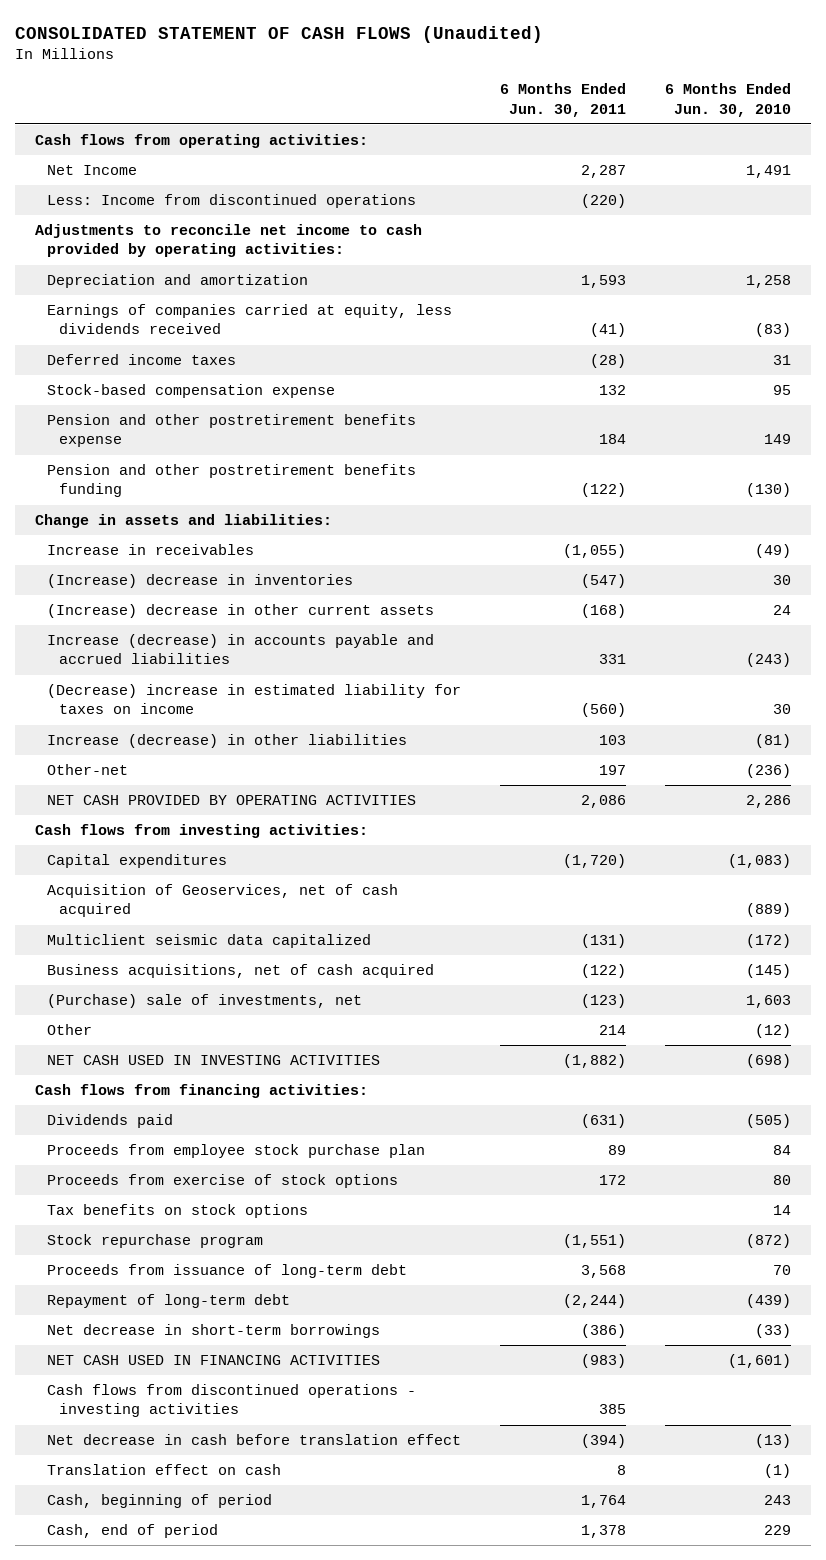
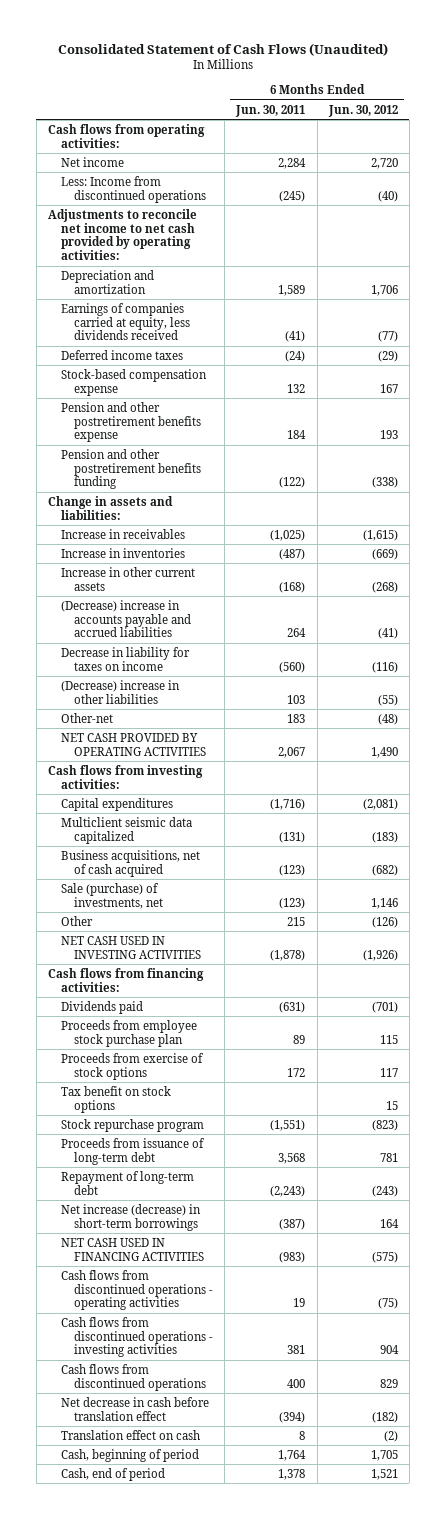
- CONSOLIDATED STATEMENT OF CASH FLOWS (Unaudited)
+ Consolidated Statement of Cash Flows (Unaudited)
- | 6 Months Ended Jun. 30, 2011 | 6 Months Ended Jun. 30, 2010
+ | 6 Months Ended Jun. 30, 2011 | 6 Months Ended Jun. 30, 2012
- Net Income | 2,287 | 1,491
- Less: Income from discontinued operations | (220) |
- Adjustments to reconcile net income to cash provided by operating activities:
- Depreciation and amortization | 1,593 | 1,258
+ Net income | 2,284 | 2,720
+ Less: Income from discontinued operations | (245) | (40)
+ Adjustments to reconcile net income to net cash provided by operating activities:
+ Depreciation and amortization | 1,589 | 1,706
- Deferred income taxes | (28) | 31
+ Deferred income taxes | (24) | (29)
- Increase in receivables | (1,055) | (49)
- (Increase) decrease in inventories | (547) | 30
- (Increase) decrease in other current assets | (168) | 24
- Increase (decrease) in accounts payable and accrued liabilities | 331 | (243)
- (Decrease) increase in estimated liability for taxes on income | (560) | 30
- Increase (decrease) in other liabilities | 103 | (81)
- Other-net | 197 | (236)
- NET CASH PROVIDED BY OPERATING ACTIVITIES | 2,086 | 2,286
+ Increase in receivables | (1,025) | (1,615)
+ Increase in inventories | (487) | (669)
+ Increase in other current assets | (168) | (268)
+ (Decrease) increase in accounts payable and accrued liabilities | 264 | (41)
+ Decrease in liability for taxes on income | (560) | (116)
+ (Decrease) increase in other liabilities | 103 | (55)
+ Other-net | 183 | (48)
+ NET CASH PROVIDED BY OPERATING ACTIVITIES | 2,067 | 1,490
- Capital expenditures | (1,720) | (1,083)
- Acquisition of Geoservices, net of cash acquired | | (889)
+ Capital expenditures | (1,716) | (2,081)
- Business acquisitions, net of cash acquired | (122) | (145)
- (Purchase) sale of investments, net | (123) | 1,603
- Other | 214 | (12)
- NET CASH USED IN INVESTING ACTIVITIES | (1,882) | (698)
+ Business acquisitions, net of cash acquired | (123) | (682)
+ Sale (purchase) of investments, net | (123) | 1,146
+ Other | 215 | (126)
+ NET CASH USED IN INVESTING ACTIVITIES | (1,878) | (1,926)
- Tax benefits on stock options | | 14
+ Tax benefit on stock options | | 15
- Repayment of long-term debt | (2,244) | (439)
- Net decrease in short-term borrowings | (386) | (33)
+ Repayment of long-term debt | (2,243) | (243)
+ Net increase (decrease) in short-term borrowings | (387) | 164
- Cash flows from discontinued operations - investing activities | 385 |
+ Cash flows from discontinued operations - operating activities | 19 | (75)
+ Cash flows from discontinued operations - investing activities | 381 | 904
+ Cash flows from discontinued operations | 400 | 829

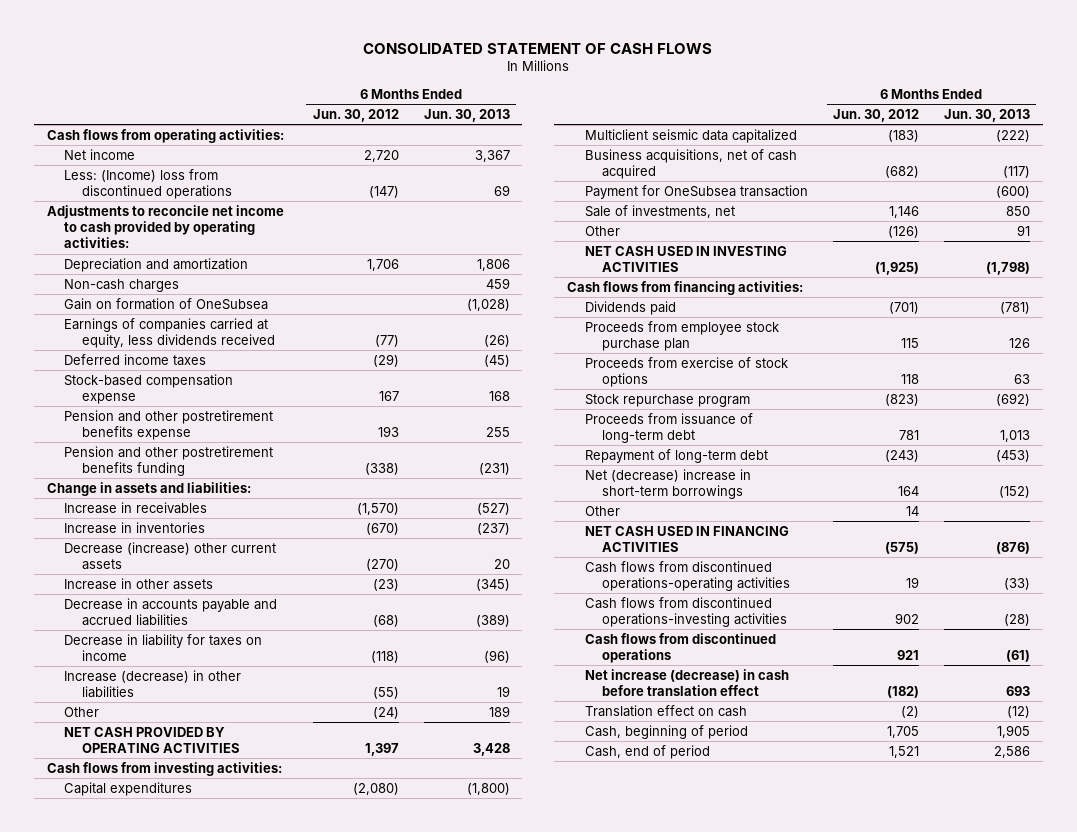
- Consolidated Statement of Cash Flows (Unaudited)
+ CONSOLIDATED STATEMENT OF CASH FLOWS
- | 6 Months Ended Jun. 30, 2011 | 6 Months Ended Jun. 30, 2012
+ | 6 Months Ended Jun. 30, 2012 | 6 Months Ended Jun. 30, 2013
- Less: Income from discontinued operations | (245) | (40)
- Adjustments to reconcile net income to net cash provided by operating activities:
+ Less: (Income) loss from discontinued operations | (147) | 69
+ Adjustments to reconcile net income to cash provided by operating activities:
+ Non-cash charges | | 459
+ Gain on formation of OneSubsea | | (1,028)
- Increase in receivables | (1,025) | (1,615)
- Increase in inventories | (487) | (669)
- Increase in other current assets | (168) | (268)
- (Decrease) increase in accounts payable and accrued liabilities | 264 | (41)
- Decrease in liability for taxes on income | (560) | (116)
- (Decrease) increase in other liabilities | 103 | (55)
- Other-net | 183 | (48)
- NET CASH PROVIDED BY OPERATING ACTIVITIES | 2,067 | 1,490
+ Increase in receivables | (1,570) | (527)
+ Increase in inventories | (670) | (237)
+ Decrease (increase) other current assets | (270) | 20
+ Increase in other assets | (23) | (345)
+ Decrease in accounts payable and accrued liabilities | (68) | (389)
+ Decrease in liability for taxes on income | (118) | (96)
+ Increase (decrease) in other liabilities | (55) | 19
+ Other | (24) | 189
+ NET CASH PROVIDED BY OPERATING ACTIVITIES | 1,397 | 3,428
- Capital expenditures | (1,716) | (2,081)
+ Capital expenditures | (2,080) | (1,800)
- Sale (purchase) of investments, net | (123) | 1,146
+ Payment for OneSubsea transaction | | (600)
+ Sale of investments, net | 1,146 | 850
- NET CASH USED IN INVESTING ACTIVITIES | (1,878) | (1,926)
+ NET CASH USED IN INVESTING ACTIVITIES | (1,925) | (1,798)
- Proceeds from exercise of stock options | 172 | 117
- Tax benefit on stock options | | 15
+ Proceeds from exercise of stock options | 118 | 63
- Net increase (decrease) in short-term borrowings | (387) | 164
+ Net (decrease) increase in short-term borrowings | 164 | (152)
+ Other | 14 |
- Cash flows from discontinued operations - operating activities | 19 | (75)
- Cash flows from discontinued operations - investing activities | 381 | 904
- Cash flows from discontinued operations | 400 | 829
- Net decrease in cash before translation effect | (394) | (182)
+ Cash flows from discontinued operations-operating activities | 19 | (33)
+ Cash flows from discontinued operations-investing activities | 902 | (28)
+ Cash flows from discontinued operations | 921 | (61)
+ Net increase (decrease) in cash before translation effect | (182) | 693

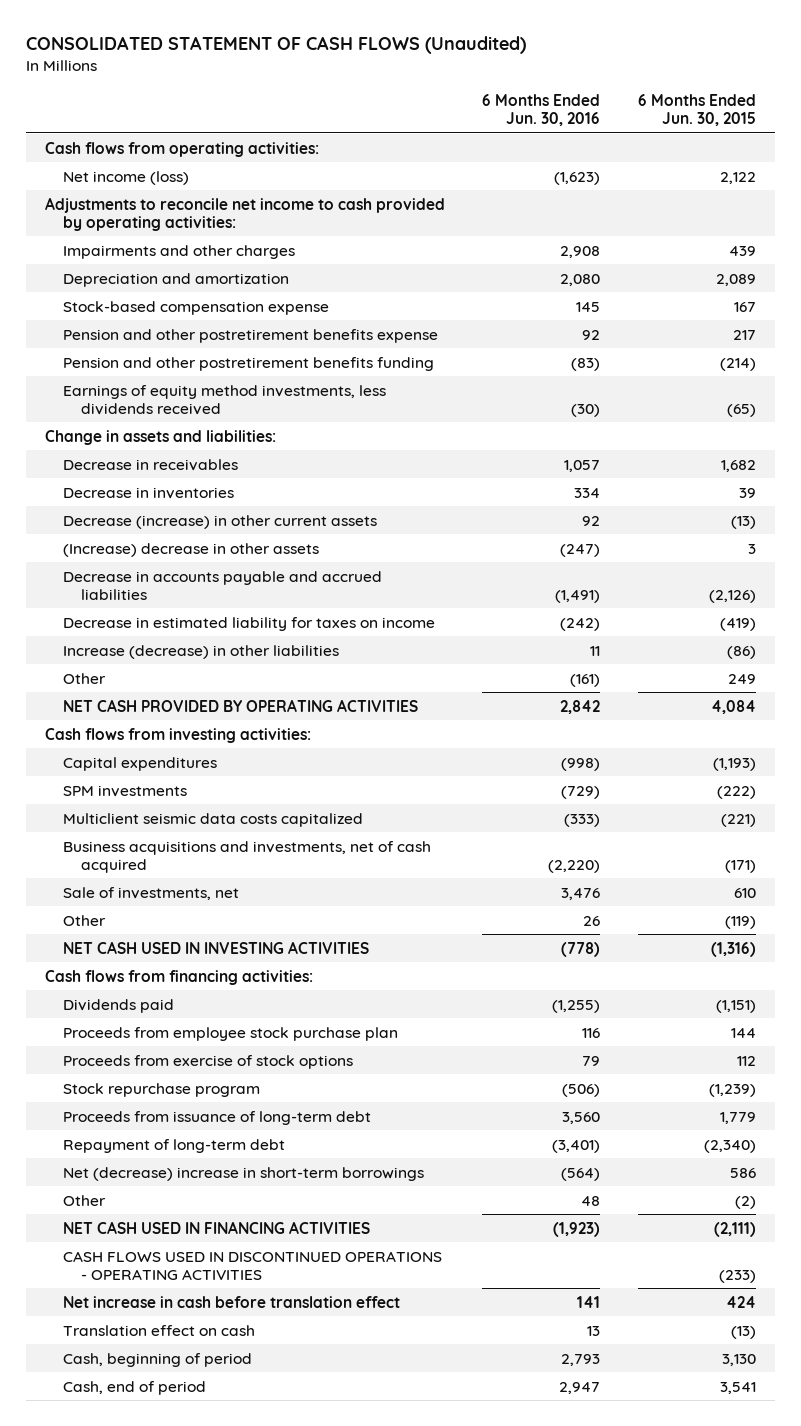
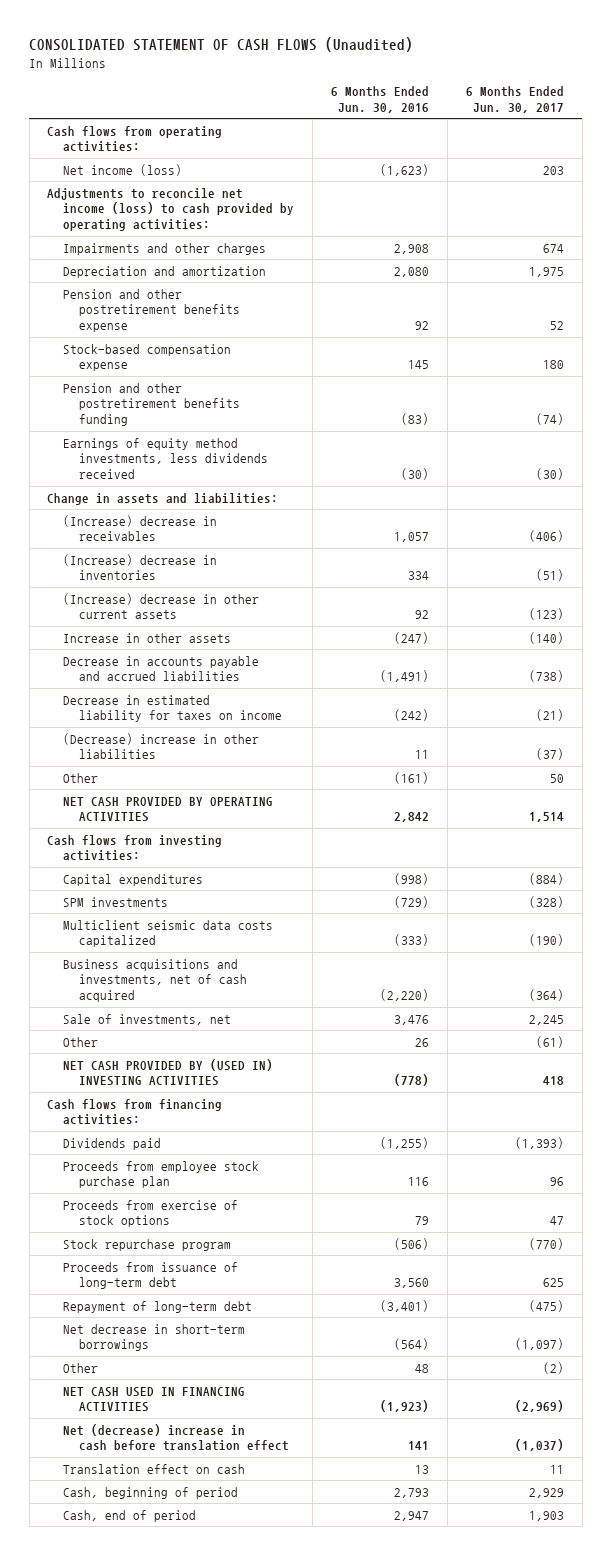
- | 6 Months Ended Jun. 30, 2016 | 6 Months Ended Jun. 30, 2015
+ | 6 Months Ended Jun. 30, 2016 | 6 Months Ended Jun. 30, 2017
- Adjustments to reconcile net income to cash provided by operating activities:
+ Adjustments to reconcile net income (loss) to cash provided by operating activities:
moved down: Stock-based compensation expense | 145 | 180
- Decrease in receivables | 1,057 | 1,682
- Decrease in inventories | 334 | 39
- Decrease (increase) in other current assets | 92 | (13)
- (Increase) decrease in other assets | (247) | 3
+ (Increase) decrease in receivables | 1,057 | (406)
+ (Increase) decrease in inventories | 334 | (51)
+ (Increase) decrease in other current assets | 92 | (123)
+ Increase in other assets | (247) | (140)
- Increase (decrease) in other liabilities | 11 | (86)
+ (Decrease) increase in other liabilities | 11 | (37)
- NET CASH USED IN INVESTING ACTIVITIES | (778) | (1,316)
+ NET CASH PROVIDED BY (USED IN) INVESTING ACTIVITIES | (778) | 418
- Net (decrease) increase in short-term borrowings | (564) | 586
+ Net decrease in short-term borrowings | (564) | (1,097)
- CASH FLOWS USED IN DISCONTINUED OPERATIONS - OPERATING ACTIVITIES | | (233)
- Net increase in cash before translation effect | 141 | 424
+ Net (decrease) increase in cash before translation effect | 141 | (1,037)

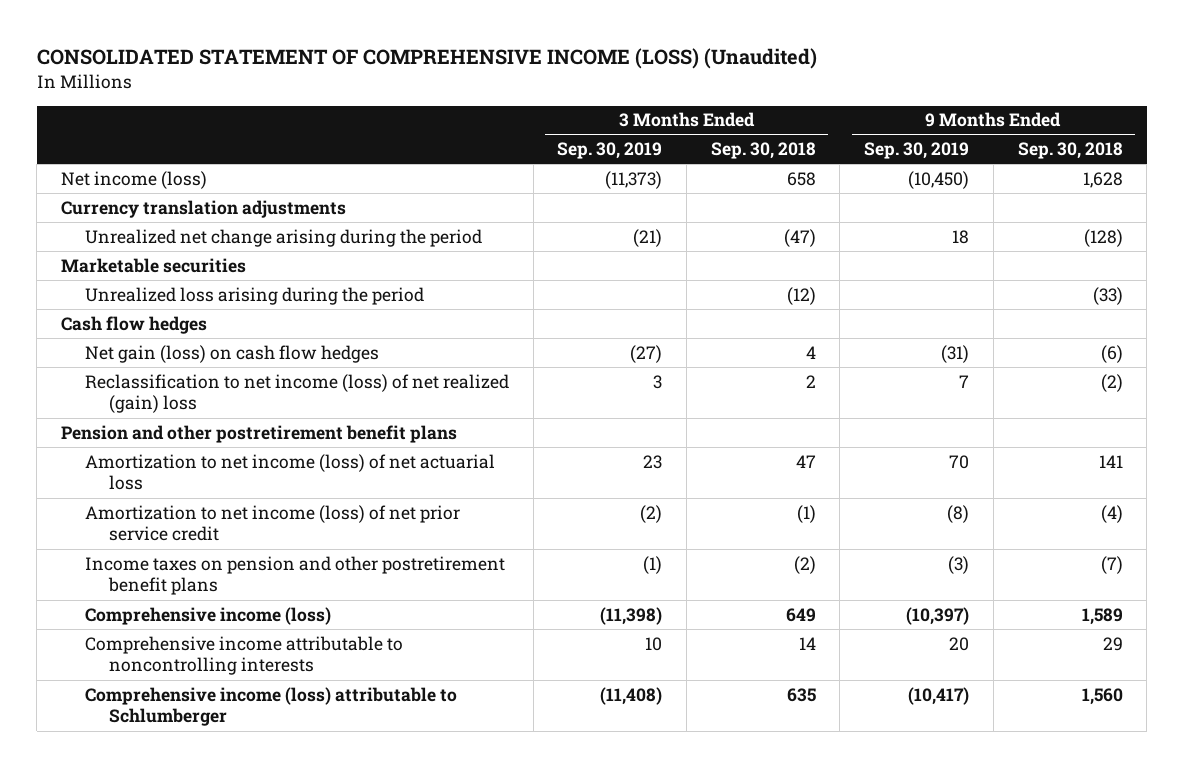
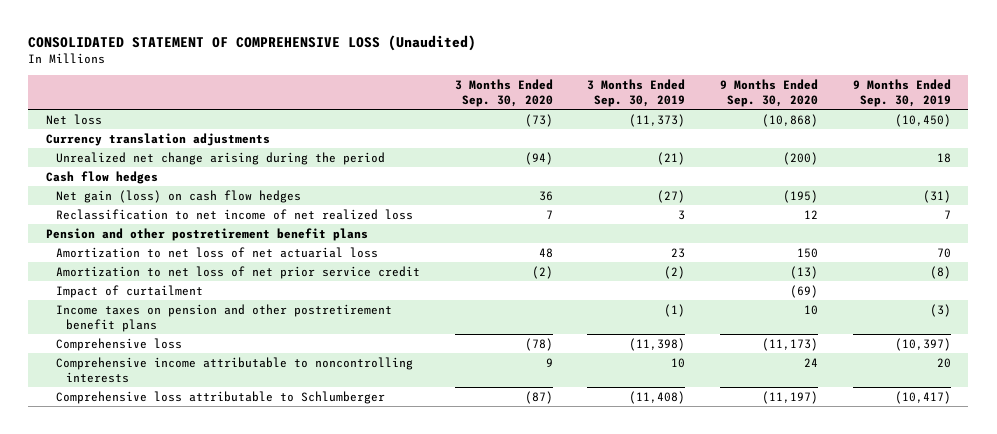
- CONSOLIDATED STATEMENT OF COMPREHENSIVE INCOME (LOSS) (Unaudited)
+ CONSOLIDATED STATEMENT OF COMPREHENSIVE LOSS (Unaudited)
- | 3 Months Ended Sep. 30, 2019 | 3 Months Ended Sep. 30, 2018 | 9 Months Ended Sep. 30, 2019 | 9 Months Ended Sep. 30, 2018
+ | 3 Months Ended Sep. 30, 2020 | 3 Months Ended Sep. 30, 2019 | 9 Months Ended Sep. 30, 2020 | 9 Months Ended Sep. 30, 2019
- Net income (loss) | (11,373) | 658 | (10,450) | 1,628
+ Net loss | (73) | (11,373) | (10,868) | (10,450)
- Marketable securities
- Unrealized loss arising during the period | | (12) | | (33)
- Reclassification to net income (loss) of net realized (gain) loss | 3 | 2 | 7 | (2)
+ Reclassification to net income of net realized loss | 7 | 3 | 12 | 7
- Amortization to net income (loss) of net actuarial loss | 23 | 47 | 70 | 141
- Amortization to net income (loss) of net prior service credit | (2) | (1) | (8) | (4)
+ Amortization to net loss of net actuarial loss | 48 | 23 | 150 | 70
+ Amortization to net loss of net prior service credit | (2) | (2) | (13) | (8)
+ Impact of curtailment | | | (69) |
- Comprehensive income (loss) | (11,398) | 649 | (10,397) | 1,589
+ Comprehensive loss | (78) | (11,398) | (11,173) | (10,397)
- Comprehensive income (loss) attributable to Schlumberger | (11,408) | 635 | (10,417) | 1,560
+ Comprehensive loss attributable to Schlumberger | (87) | (11,408) | (11,197) | (10,417)

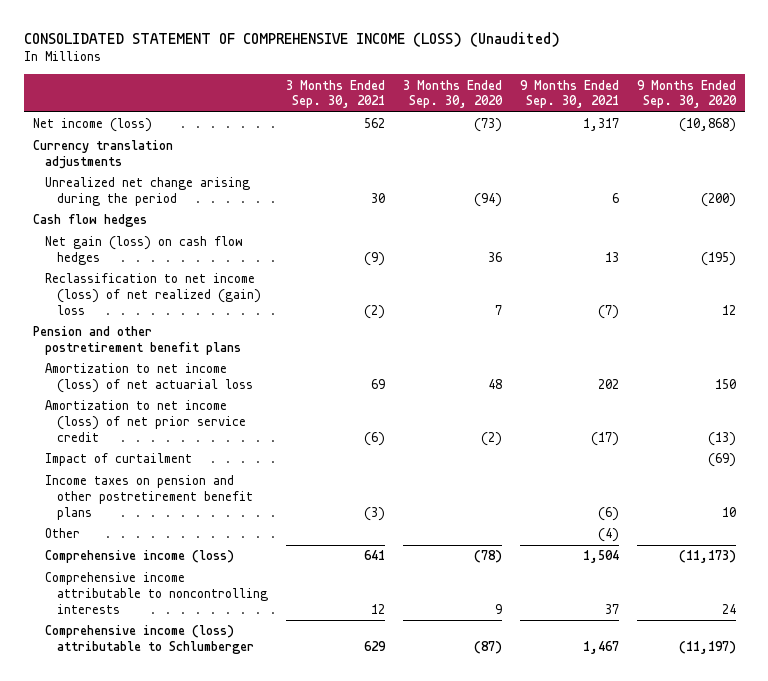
- CONSOLIDATED STATEMENT OF COMPREHENSIVE LOSS (Unaudited)
+ CONSOLIDATED STATEMENT OF COMPREHENSIVE INCOME (LOSS) (Unaudited)
- | 3 Months Ended Sep. 30, 2020 | 3 Months Ended Sep. 30, 2019 | 9 Months Ended Sep. 30, 2020 | 9 Months Ended Sep. 30, 2019
+ | 3 Months Ended Sep. 30, 2021 | 3 Months Ended Sep. 30, 2020 | 9 Months Ended Sep. 30, 2021 | 9 Months Ended Sep. 30, 2020
- Net loss | (73) | (11,373) | (10,868) | (10,450)
+ Net income (loss) | 562 | (73) | 1,317 | (10,868)
- Reclassification to net income of net realized loss | 7 | 3 | 12 | 7
+ Reclassification to net income (loss) of net realized (gain) loss | (2) | 7 | (7) | 12
- Amortization to net loss of net actuarial loss | 48 | 23 | 150 | 70
- Amortization to net loss of net prior service credit | (2) | (2) | (13) | (8)
+ Amortization to net income (loss) of net actuarial loss | 69 | 48 | 202 | 150
+ Amortization to net income (loss) of net prior service credit | (6) | (2) | (17) | (13)
- Comprehensive loss | (78) | (11,398) | (11,173) | (10,397)
+ Other | | | (4) |
+ Comprehensive income (loss) | 641 | (78) | 1,504 | (11,173)
- Comprehensive loss attributable to Schlumberger | (87) | (11,408) | (11,197) | (10,417)
+ Comprehensive income (loss) attributable to Schlumberger | 629 | (87) | 1,467 | (11,197)

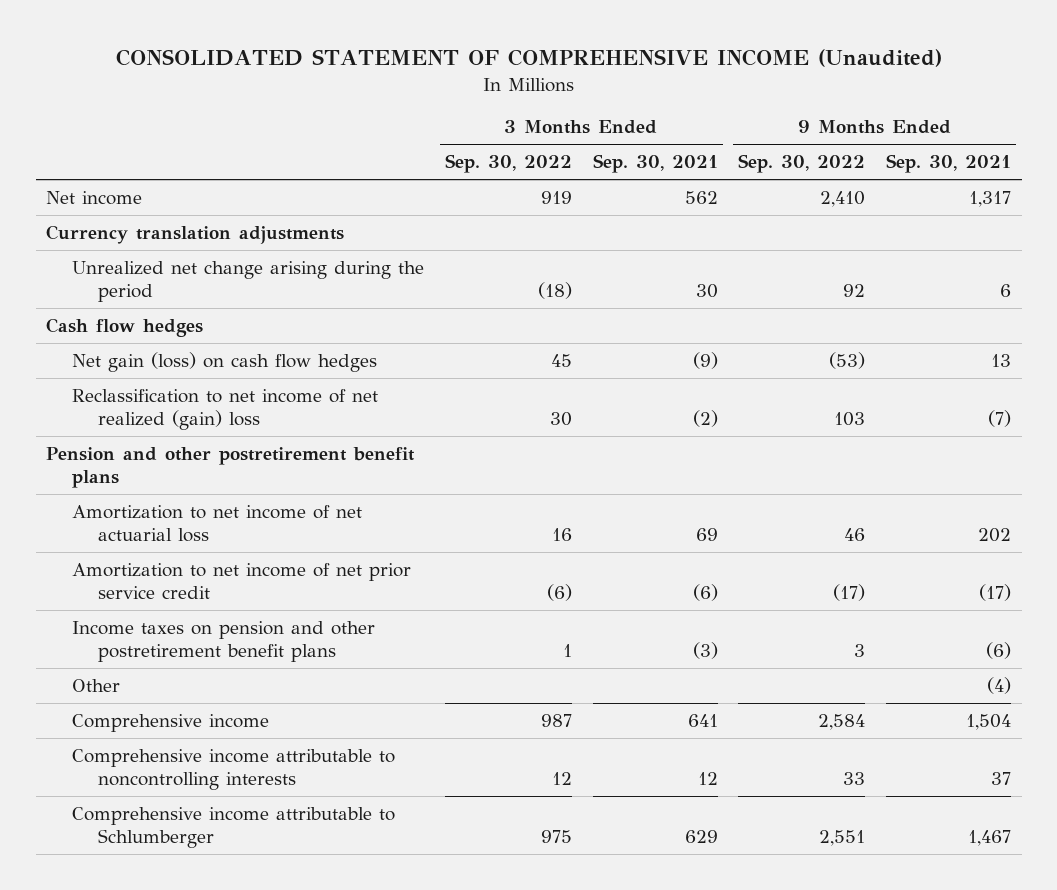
- CONSOLIDATED STATEMENT OF COMPREHENSIVE INCOME (LOSS) (Unaudited)
+ CONSOLIDATED STATEMENT OF COMPREHENSIVE INCOME (Unaudited)
- | 3 Months Ended Sep. 30, 2021 | 3 Months Ended Sep. 30, 2020 | 9 Months Ended Sep. 30, 2021 | 9 Months Ended Sep. 30, 2020
+ | 3 Months Ended Sep. 30, 2022 | 3 Months Ended Sep. 30, 2021 | 9 Months Ended Sep. 30, 2022 | 9 Months Ended Sep. 30, 2021
- Net income (loss) | 562 | (73) | 1,317 | (10,868)
+ Net income | 919 | 562 | 2,410 | 1,317
- Reclassification to net income (loss) of net realized (gain) loss | (2) | 7 | (7) | 12
+ Reclassification to net income of net realized (gain) loss | 30 | (2) | 103 | (7)
- Amortization to net income (loss) of net actuarial loss | 69 | 48 | 202 | 150
- Amortization to net income (loss) of net prior service credit | (6) | (2) | (17) | (13)
- Impact of curtailment | | | | (69)
+ Amortization to net income of net actuarial loss | 16 | 69 | 46 | 202
+ Amortization to net income of net prior service credit | (6) | (6) | (17) | (17)
- Comprehensive income (loss) | 641 | (78) | 1,504 | (11,173)
+ Comprehensive income | 987 | 641 | 2,584 | 1,504
- Comprehensive income (loss) attributable to Schlumberger | 629 | (87) | 1,467 | (11,197)
+ Comprehensive income attributable to Schlumberger | 975 | 629 | 2,551 | 1,467

